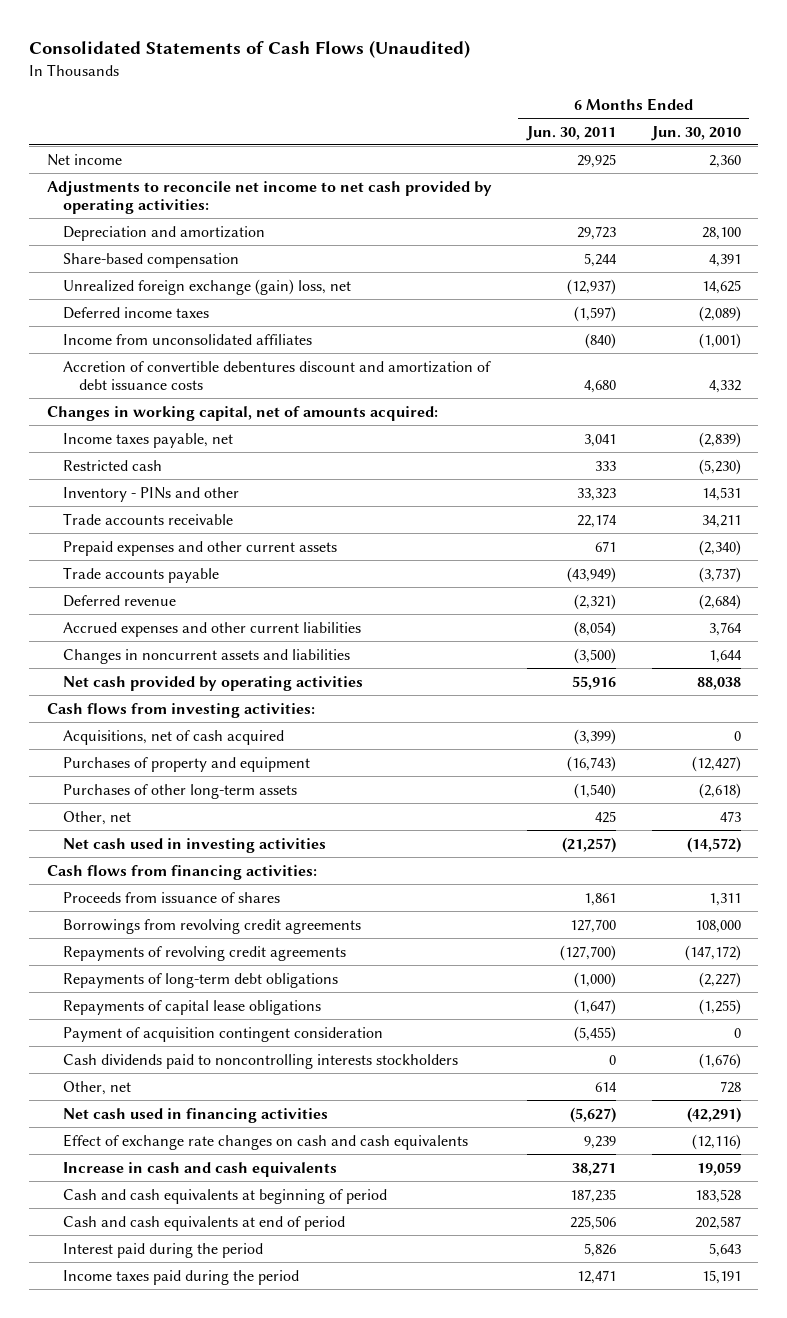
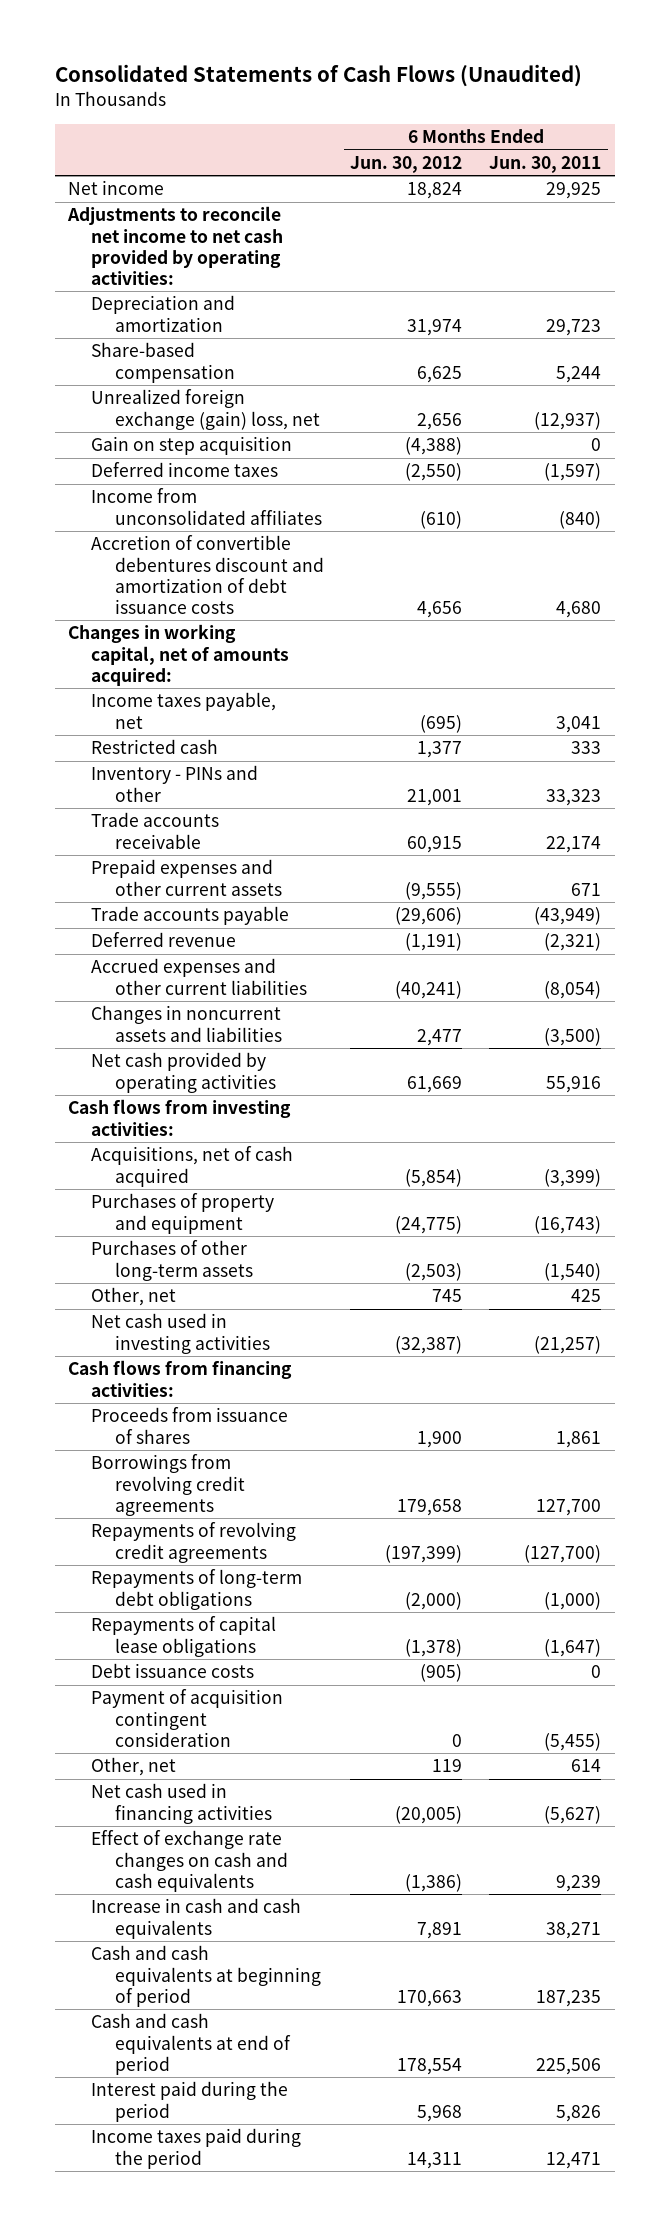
- | 6 Months Ended Jun. 30, 2011 | 6 Months Ended Jun. 30, 2010
+ | 6 Months Ended Jun. 30, 2012 | 6 Months Ended Jun. 30, 2011
+ Gain on step acquisition | (4,388) | 0
+ Debt issuance costs | (905) | 0
- Cash dividends paid to noncontrolling interests stockholders | 0 | (1,676)

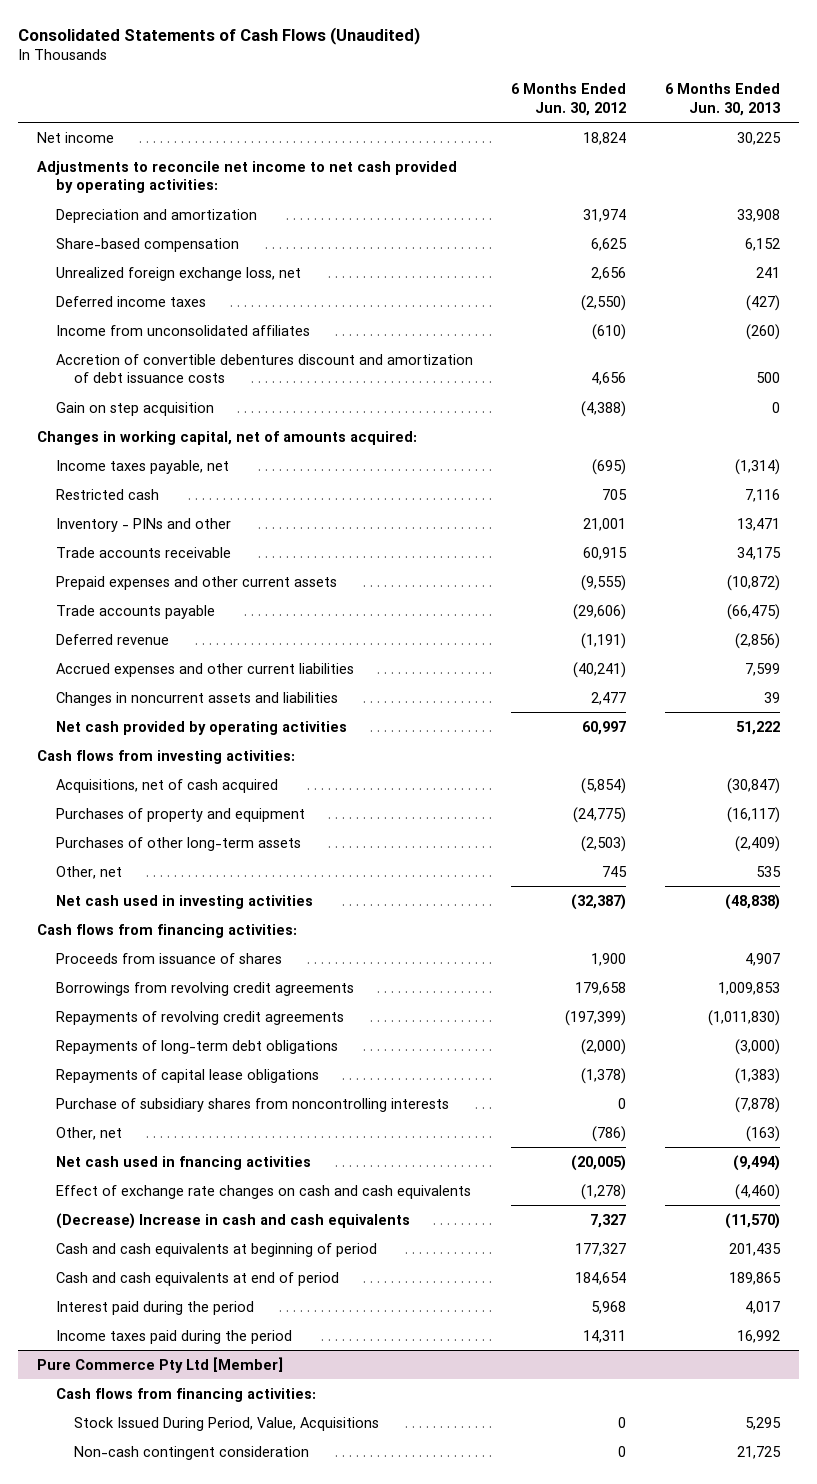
- | 6 Months Ended Jun. 30, 2012 | 6 Months Ended Jun. 30, 2011
+ | 6 Months Ended Jun. 30, 2012 | 6 Months Ended Jun. 30, 2013
- Unrealized foreign exchange (gain) loss, net | 2,656 | (12,937)
+ Unrealized foreign exchange loss, net | 2,656 | 241
moved down: Gain on step acquisition | (4,388) | 0
- Restricted cash | 1,377 | 333
+ Restricted cash | 705 | 7,116
- Net cash provided by operating activities | 61,669 | 55,916
+ Net cash provided by operating activities | 60,997 | 51,222
- Debt issuance costs | (905) | 0
- Payment of acquisition contingent consideration | 0 | (5,455)
- Other, net | 119 | 614
- Net cash used in financing activities | (20,005) | (5,627)
- Effect of exchange rate changes on cash and cash equivalents | (1,386) | 9,239
- Increase in cash and cash equivalents | 7,891 | 38,271
- Cash and cash equivalents at beginning of period | 170,663 | 187,235
- Cash and cash equivalents at end of period | 178,554 | 225,506
+ Purchase of subsidiary shares from noncontrolling interests | 0 | (7,878)
+ Other, net | (786) | (163)
+ Net cash used in fnancing activities | (20,005) | (9,494)
+ Effect of exchange rate changes on cash and cash equivalents | (1,278) | (4,460)
+ (Decrease) Increase in cash and cash equivalents | 7,327 | (11,570)
+ Cash and cash equivalents at beginning of period | 177,327 | 201,435
+ Cash and cash equivalents at end of period | 184,654 | 189,865
+ Pure Commerce Pty Ltd [Member]
+ Cash flows from financing activities:
+ Stock Issued During Period, Value, Acquisitions | 0 | 5,295
+ Non-cash contingent consideration | 0 | 21,725

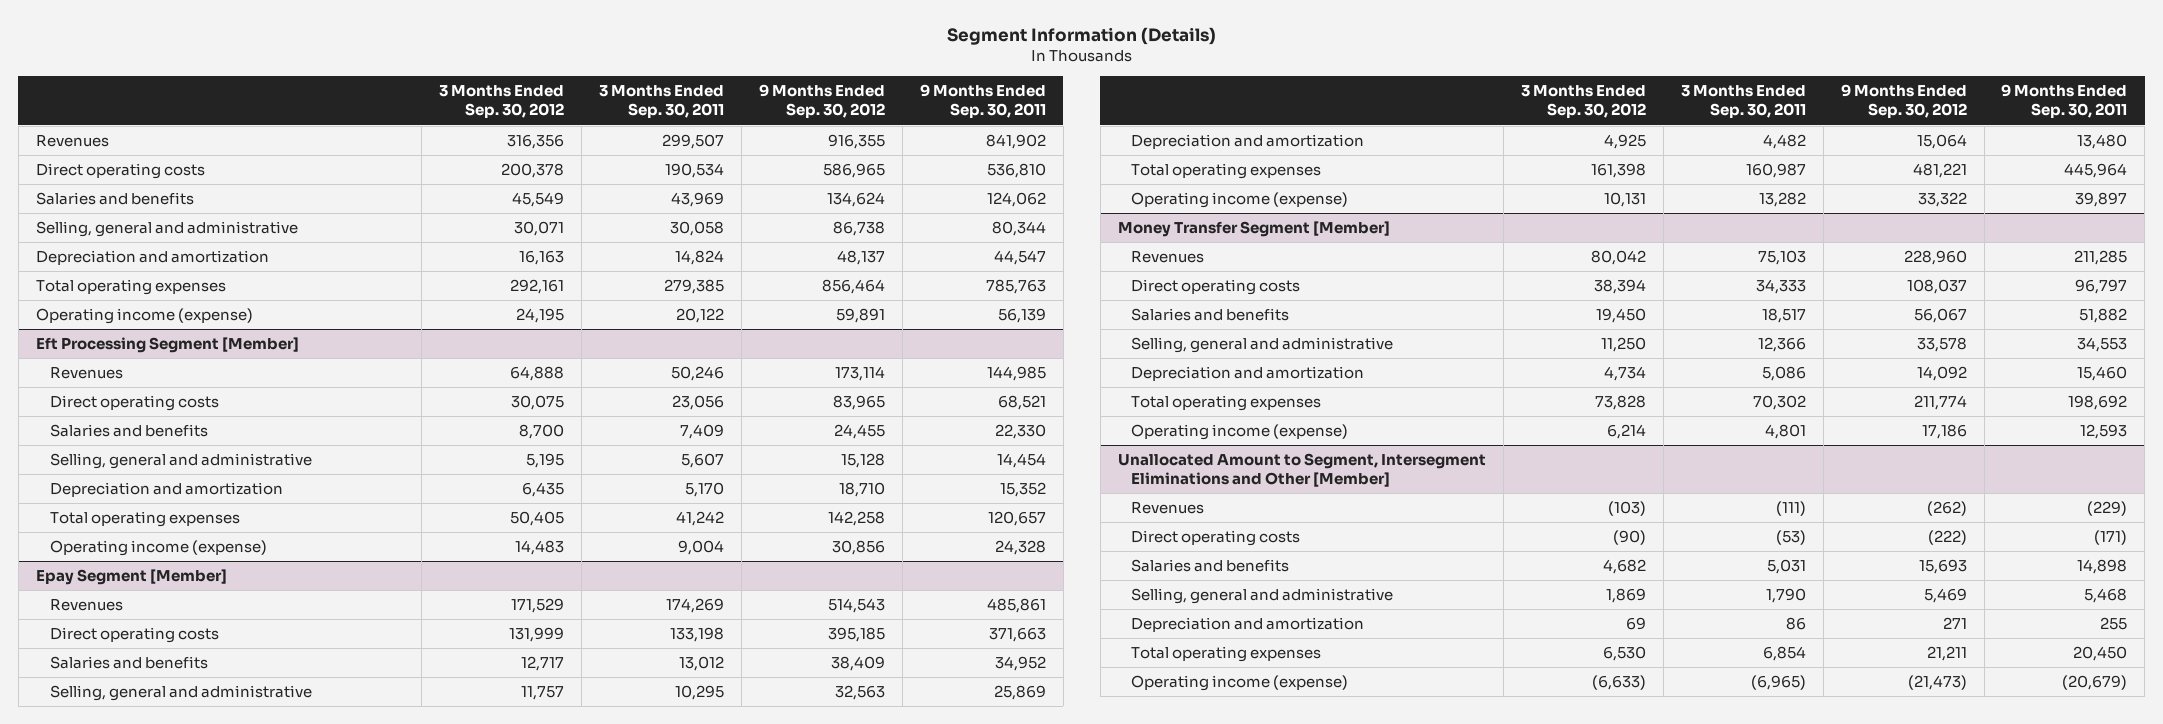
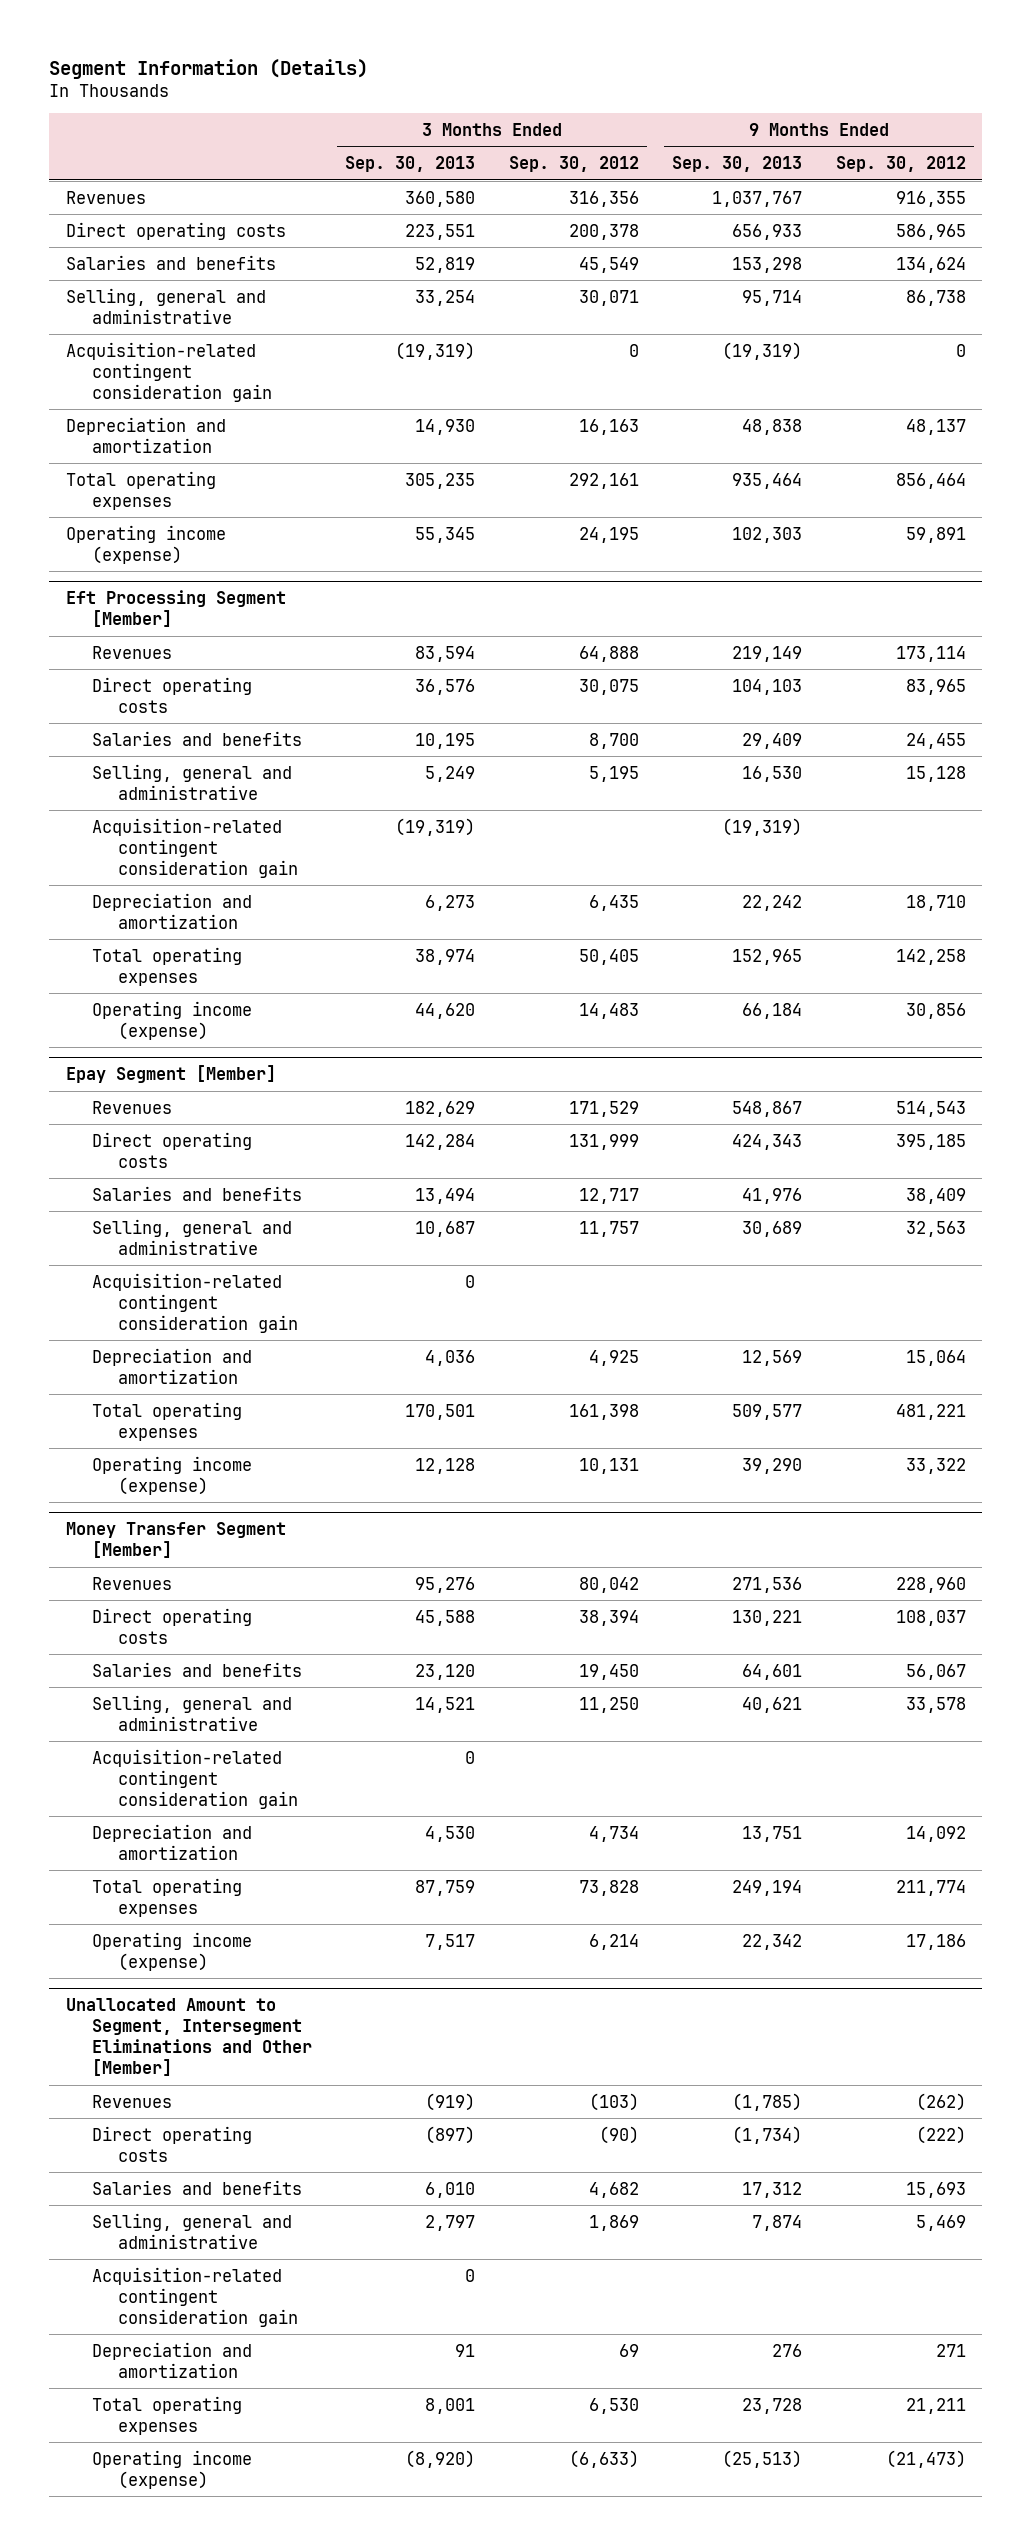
- | 3 Months Ended Sep. 30, 2012 | 3 Months Ended Sep. 30, 2011 | 9 Months Ended Sep. 30, 2012 | 9 Months Ended Sep. 30, 2011
+ | 3 Months Ended Sep. 30, 2013 | 3 Months Ended Sep. 30, 2012 | 9 Months Ended Sep. 30, 2013 | 9 Months Ended Sep. 30, 2012
+ Acquisition-related contingent consideration gain | (19,319) | 0 | (19,319) | 0
@ Eft Processing Segment [Member]
+ Acquisition-related contingent consideration gain | (19,319) | | (19,319) |
@ Epay Segment [Member]
+ Acquisition-related contingent consideration gain | 0 | | |
@ Money Transfer Segment [Member]
+ Acquisition-related contingent consideration gain | 0 | | |
@ Unallocated Amount to Segment, Intersegment Eliminations and Other [Member]
+ Acquisition-related contingent consideration gain | 0 | | |

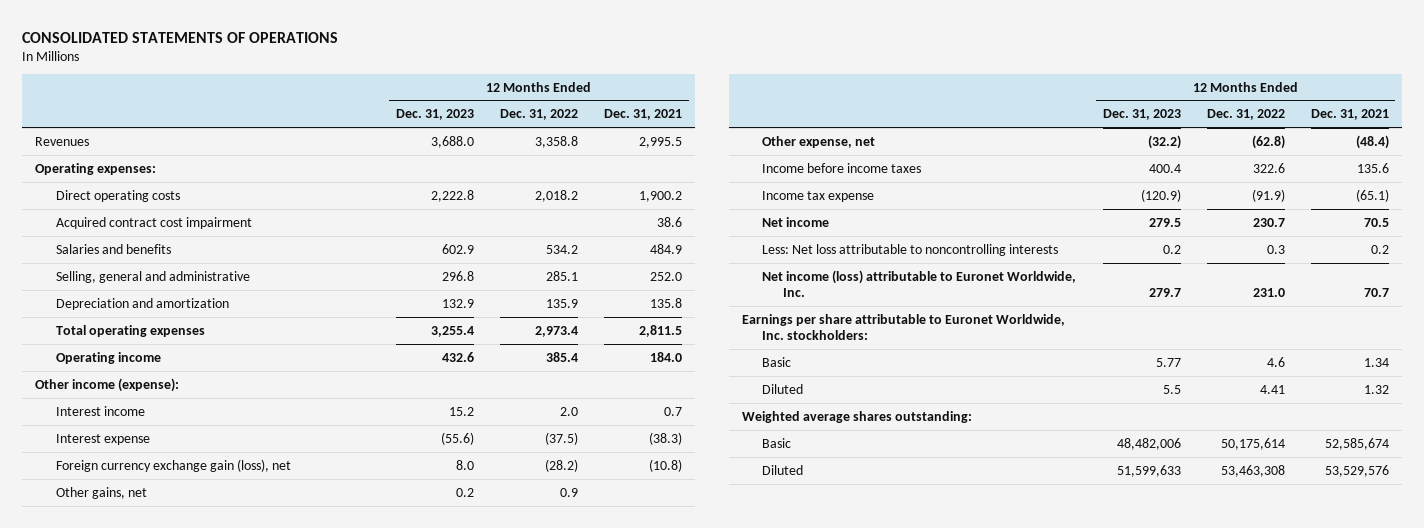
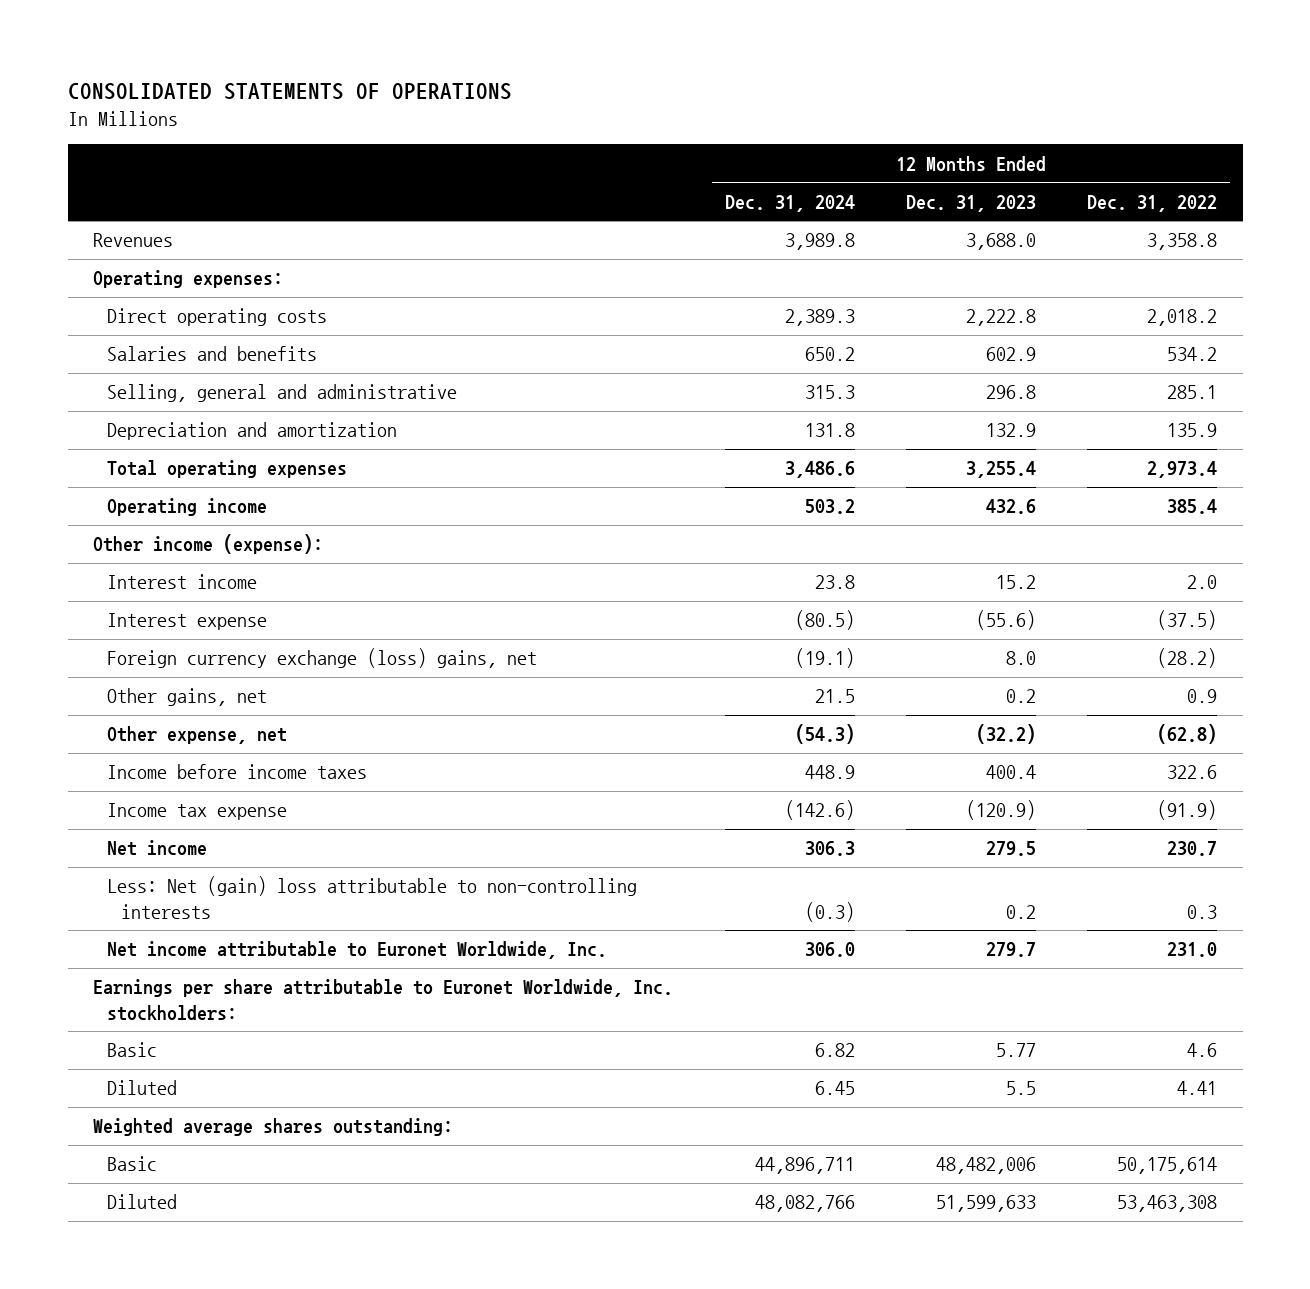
- | 12 Months Ended Dec. 31, 2023 | 12 Months Ended Dec. 31, 2022 | 12 Months Ended Dec. 31, 2021
+ | 12 Months Ended Dec. 31, 2024 | 12 Months Ended Dec. 31, 2023 | 12 Months Ended Dec. 31, 2022
- Acquired contract cost impairment | | | 38.6
- Foreign currency exchange gain (loss), net | 8.0 | (28.2) | (10.8)
+ Foreign currency exchange (loss) gains, net | (19.1) | 8.0 | (28.2)
- Less: Net loss attributable to noncontrolling interests | 0.2 | 0.3 | 0.2
- Net income (loss) attributable to Euronet Worldwide, Inc. | 279.7 | 231.0 | 70.7
+ Less: Net (gain) loss attributable to non-controlling interests | (0.3) | 0.2 | 0.3
+ Net income attributable to Euronet Worldwide, Inc. | 306.0 | 279.7 | 231.0

